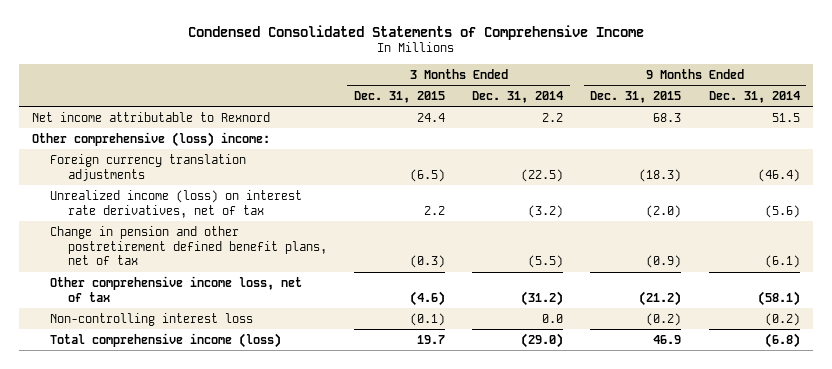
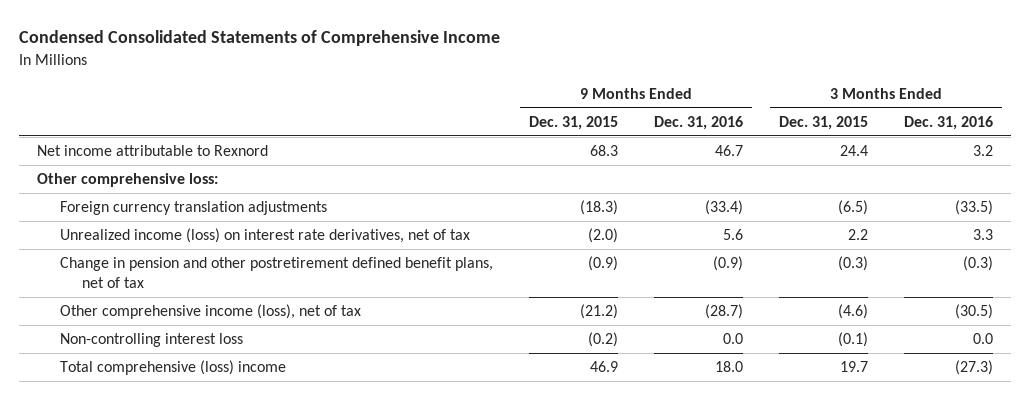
- | 3 Months Ended Dec. 31, 2015 | 3 Months Ended Dec. 31, 2014 | 9 Months Ended Dec. 31, 2015 | 9 Months Ended Dec. 31, 2014
+ | 9 Months Ended Dec. 31, 2015 | 9 Months Ended Dec. 31, 2016 | 3 Months Ended Dec. 31, 2015 | 3 Months Ended Dec. 31, 2016
- Other comprehensive (loss) income:
+ Other comprehensive loss:
- Other comprehensive income loss, net of tax | (4.6) | (31.2) | (21.2) | (58.1)
+ Other comprehensive income (loss), net of tax | (21.2) | (28.7) | (4.6) | (30.5)
- Total comprehensive income (loss) | 19.7 | (29.0) | 46.9 | (6.8)
+ Total comprehensive (loss) income | 46.9 | 18.0 | 19.7 | (27.3)

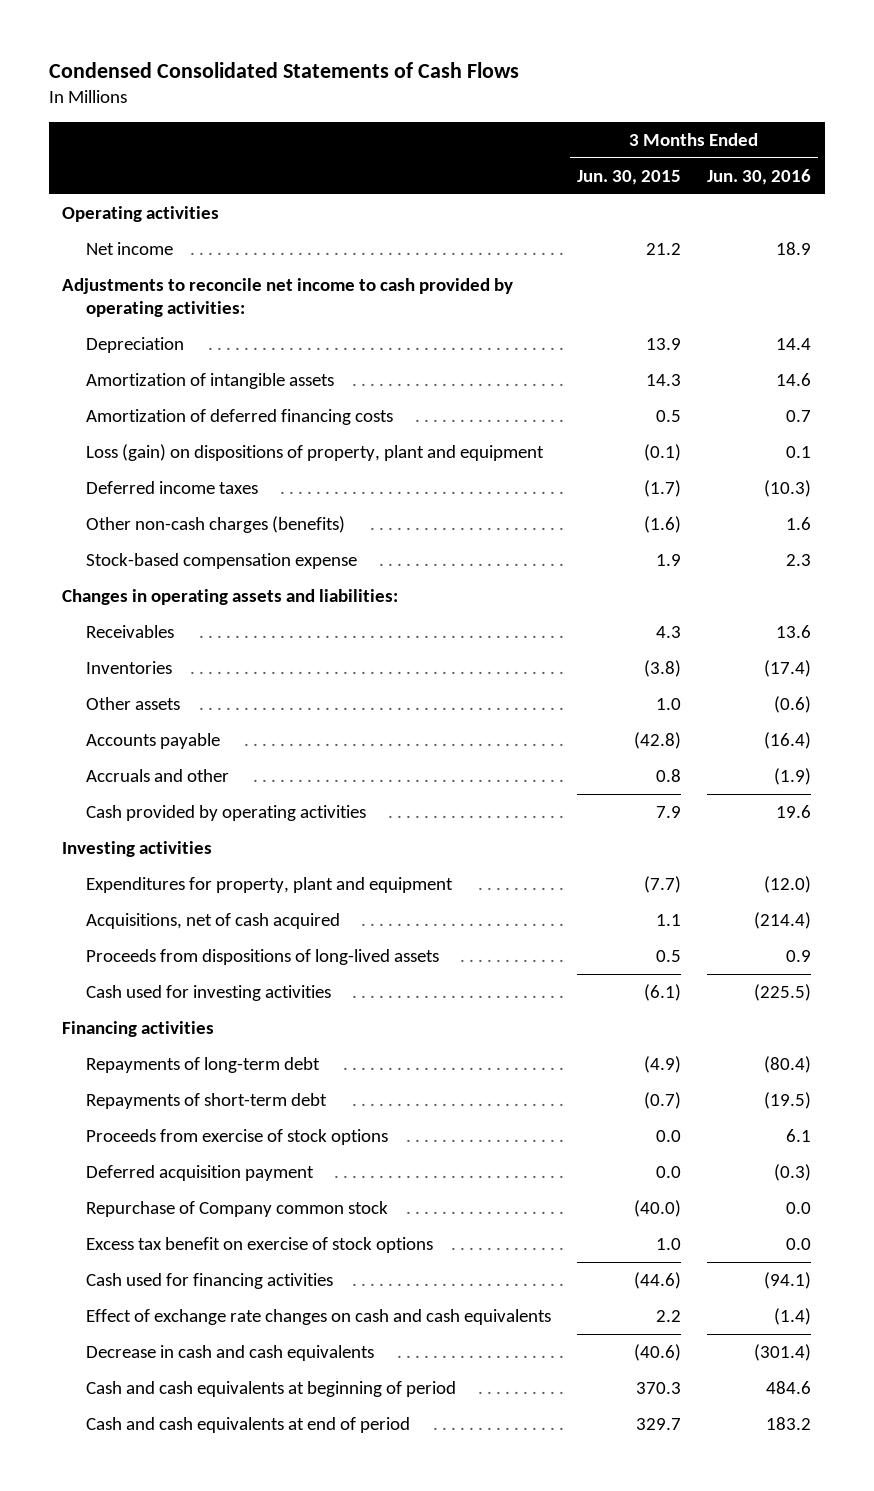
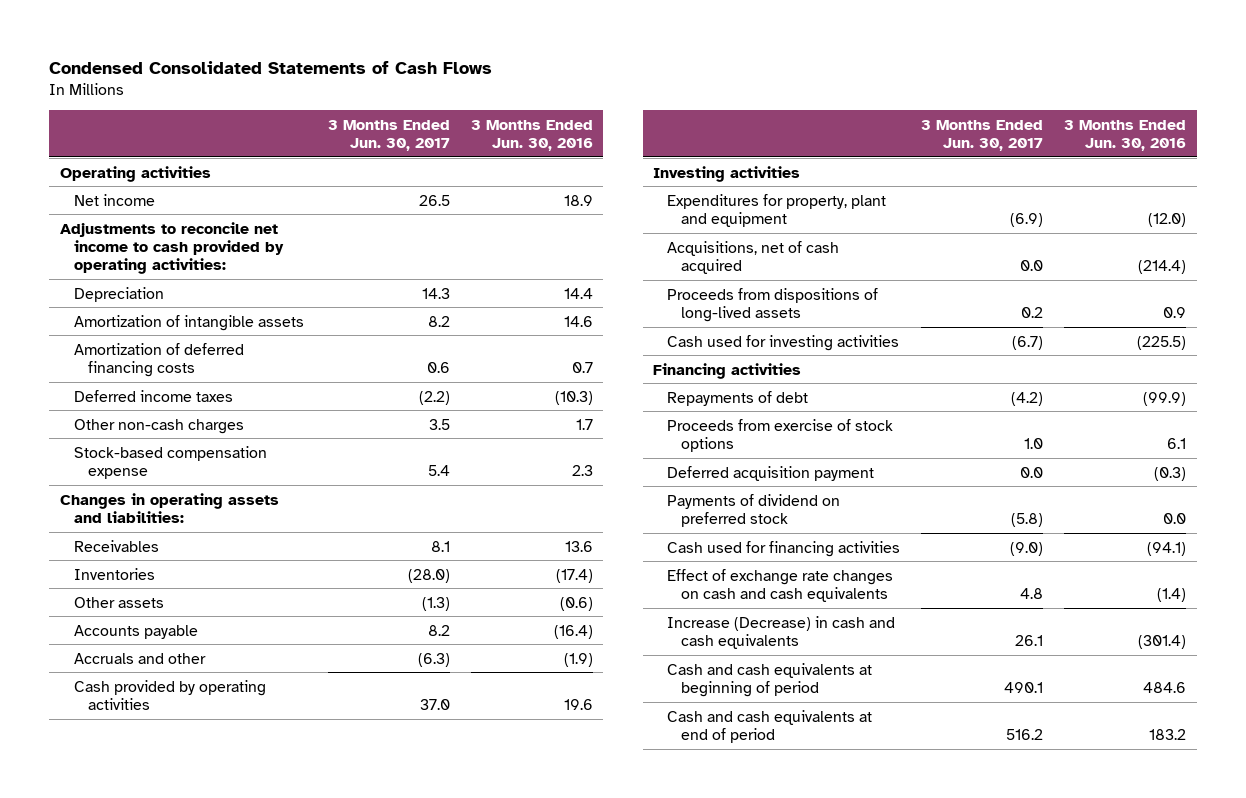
- | 3 Months Ended Jun. 30, 2015 | 3 Months Ended Jun. 30, 2016
+ | 3 Months Ended Jun. 30, 2017 | 3 Months Ended Jun. 30, 2016
- Loss (gain) on dispositions of property, plant and equipment | (0.1) | 0.1
- Other non-cash charges (benefits) | (1.6) | 1.6
+ Other non-cash charges | 3.5 | 1.7
- Repayments of long-term debt | (4.9) | (80.4)
- Repayments of short-term debt | (0.7) | (19.5)
+ Repayments of debt | (4.2) | (99.9)
- Repurchase of Company common stock | (40.0) | 0.0
- Excess tax benefit on exercise of stock options | 1.0 | 0.0
+ Payments of dividend on preferred stock | (5.8) | 0.0
- Decrease in cash and cash equivalents | (40.6) | (301.4)
+ Increase (Decrease) in cash and cash equivalents | 26.1 | (301.4)

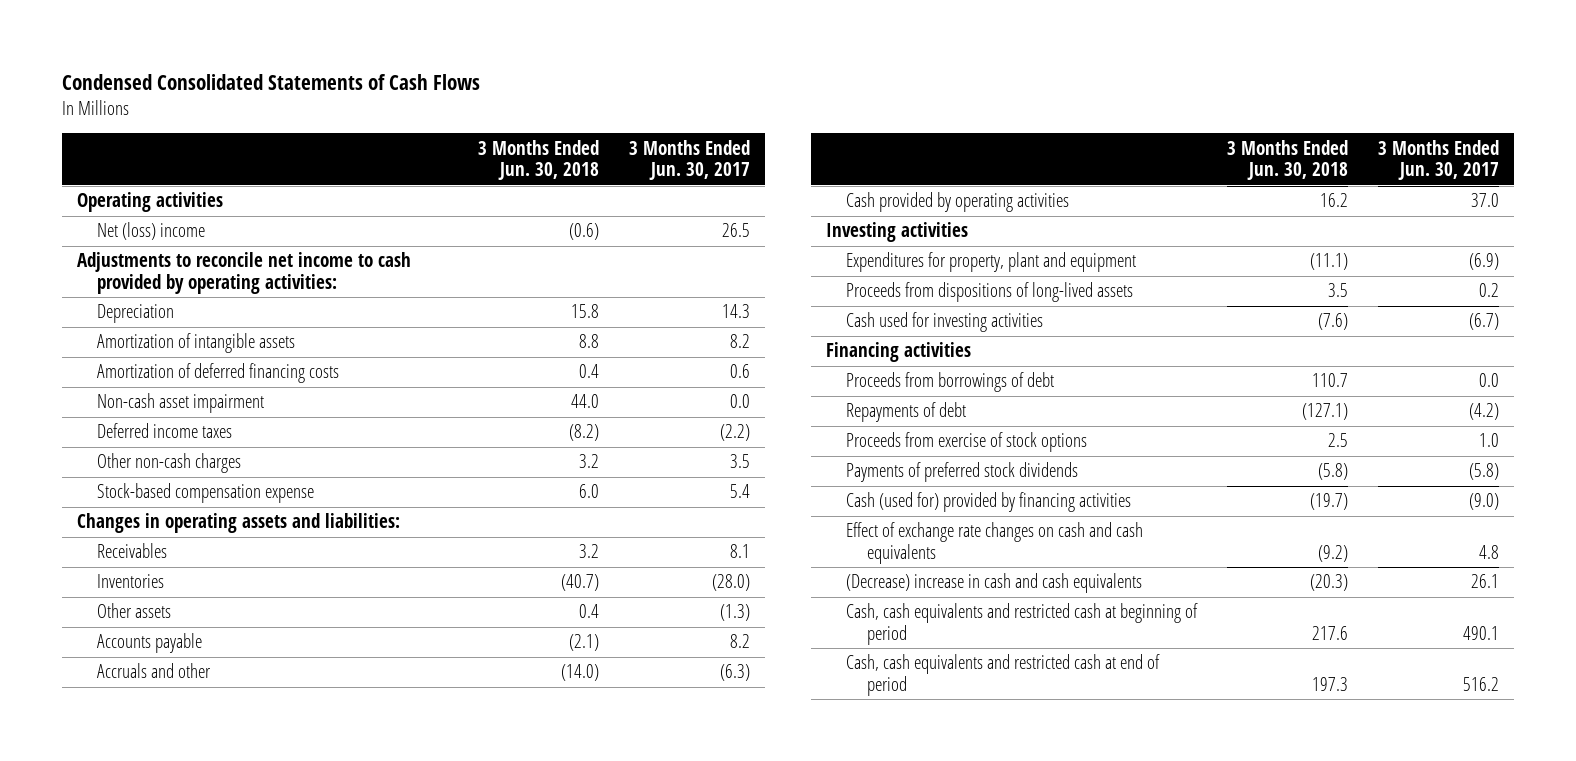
- | 3 Months Ended Jun. 30, 2017 | 3 Months Ended Jun. 30, 2016
+ | 3 Months Ended Jun. 30, 2018 | 3 Months Ended Jun. 30, 2017
- Net income | 26.5 | 18.9
+ Net (loss) income | (0.6) | 26.5
+ Non-cash asset impairment | 44.0 | 0.0
- Acquisitions, net of cash acquired | 0.0 | (214.4)
+ Proceeds from borrowings of debt | 110.7 | 0.0
- Deferred acquisition payment | 0.0 | (0.3)
- Payments of dividend on preferred stock | (5.8) | 0.0
- Cash used for financing activities | (9.0) | (94.1)
+ Payments of preferred stock dividends | (5.8) | (5.8)
+ Cash (used for) provided by financing activities | (19.7) | (9.0)
- Increase (Decrease) in cash and cash equivalents | 26.1 | (301.4)
- Cash and cash equivalents at beginning of period | 490.1 | 484.6
- Cash and cash equivalents at end of period | 516.2 | 183.2
+ (Decrease) increase in cash and cash equivalents | (20.3) | 26.1
+ Cash, cash equivalents and restricted cash at beginning of period | 217.6 | 490.1
+ Cash, cash equivalents and restricted cash at end of period | 197.3 | 516.2

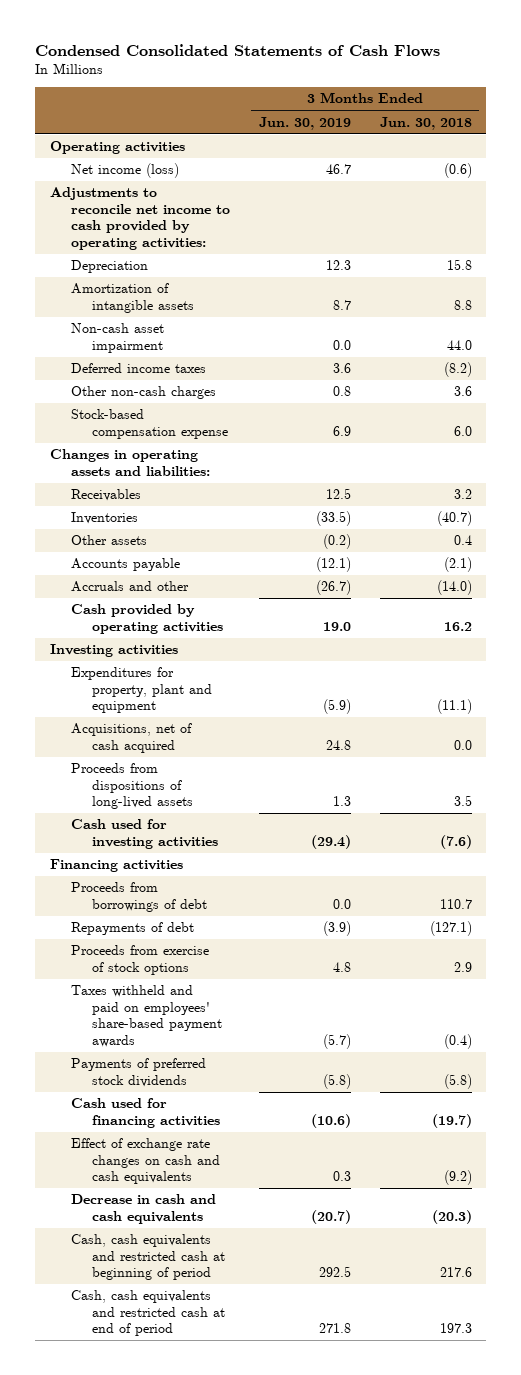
- | 3 Months Ended Jun. 30, 2018 | 3 Months Ended Jun. 30, 2017
+ | 3 Months Ended Jun. 30, 2019 | 3 Months Ended Jun. 30, 2018
- Net (loss) income | (0.6) | 26.5
+ Net income (loss) | 46.7 | (0.6)
- Amortization of deferred financing costs | 0.4 | 0.6
- Other non-cash charges | 3.2 | 3.5
+ Other non-cash charges | 0.8 | 3.6
+ Acquisitions, net of cash acquired | 24.8 | 0.0
- Proceeds from exercise of stock options | 2.5 | 1.0
+ Proceeds from exercise of stock options | 4.8 | 2.9
+ Taxes withheld and paid on employees' share-based payment awards | (5.7) | (0.4)
- Cash (used for) provided by financing activities | (19.7) | (9.0)
+ Cash used for financing activities | (10.6) | (19.7)
- (Decrease) increase in cash and cash equivalents | (20.3) | 26.1
+ Decrease in cash and cash equivalents | (20.7) | (20.3)

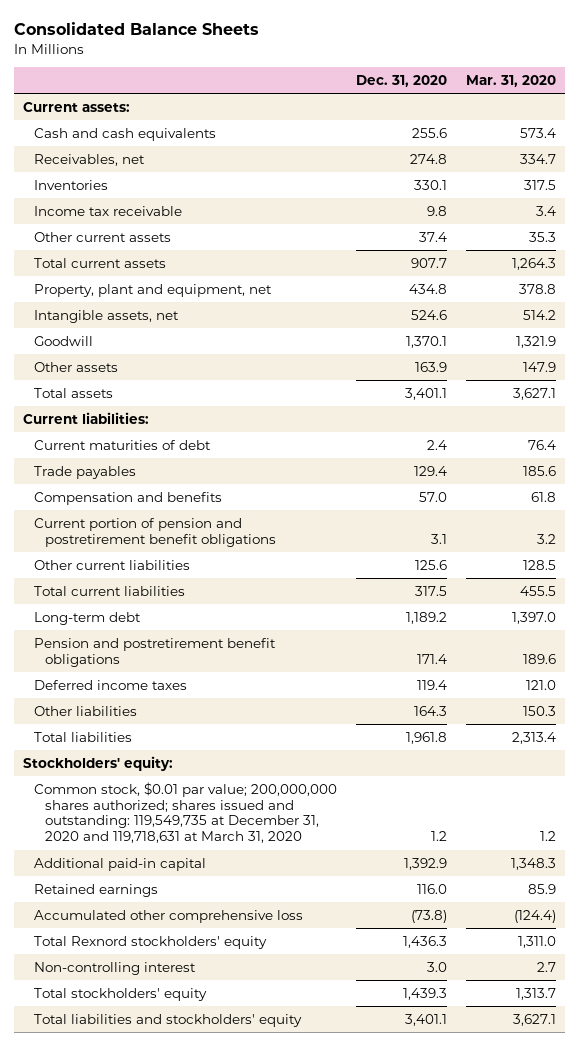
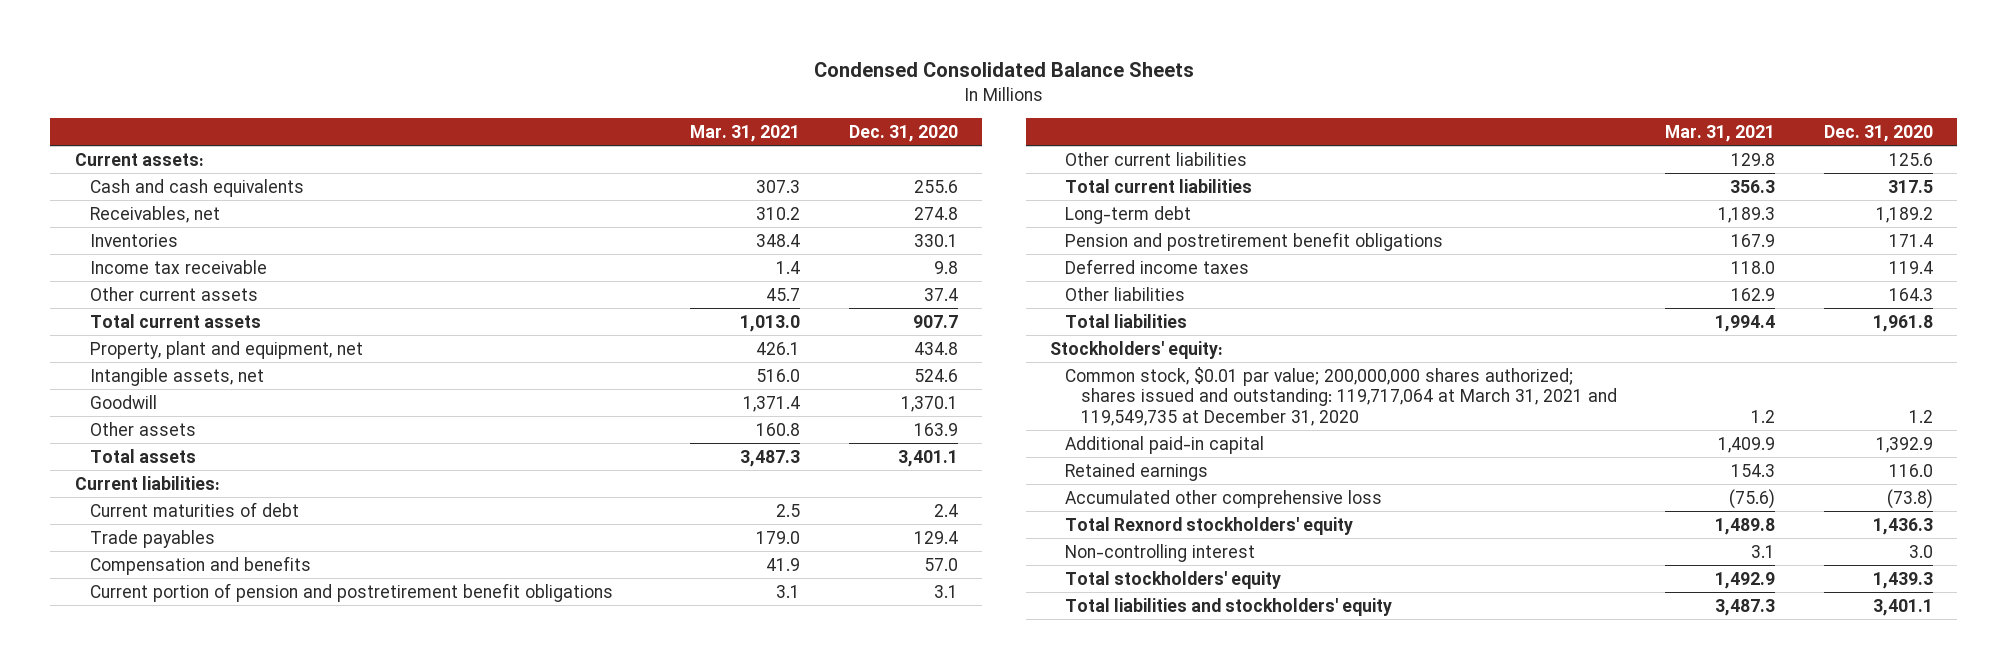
- Consolidated Balance Sheets
+ Condensed Consolidated Balance Sheets
- | Dec. 31, 2020 | Mar. 31, 2020
+ | Mar. 31, 2021 | Dec. 31, 2020
- Common stock, $0.01 par value; 200,000,000 shares authorized; shares issued and outstanding: 119,549,735 at December 31, 2020 and 119,718,631 at March 31, 2020 | 1.2 | 1.2
+ Common stock, $0.01 par value; 200,000,000 shares authorized; shares issued and outstanding: 119,717,064 at March 31, 2021 and 119,549,735 at December 31, 2020 | 1.2 | 1.2

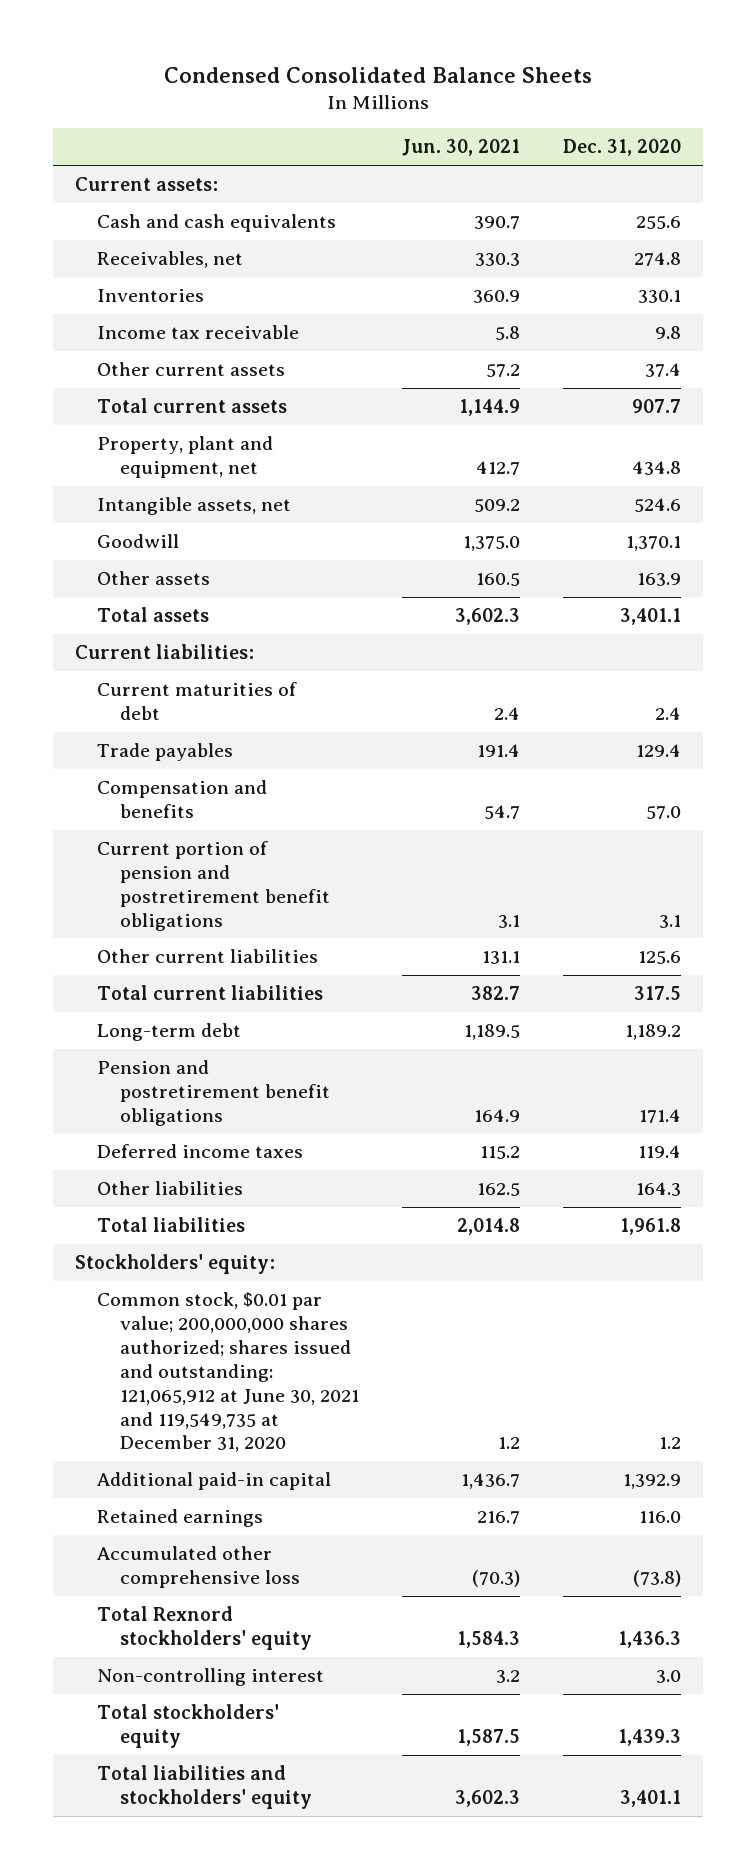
- | Mar. 31, 2021 | Dec. 31, 2020
+ | Jun. 30, 2021 | Dec. 31, 2020
- Common stock, $0.01 par value; 200,000,000 shares authorized; shares issued and outstanding: 119,717,064 at March 31, 2021 and 119,549,735 at December 31, 2020 | 1.2 | 1.2
+ Common stock, $0.01 par value; 200,000,000 shares authorized; shares issued and outstanding: 121,065,912 at June 30, 2021 and 119,549,735 at December 31, 2020 | 1.2 | 1.2

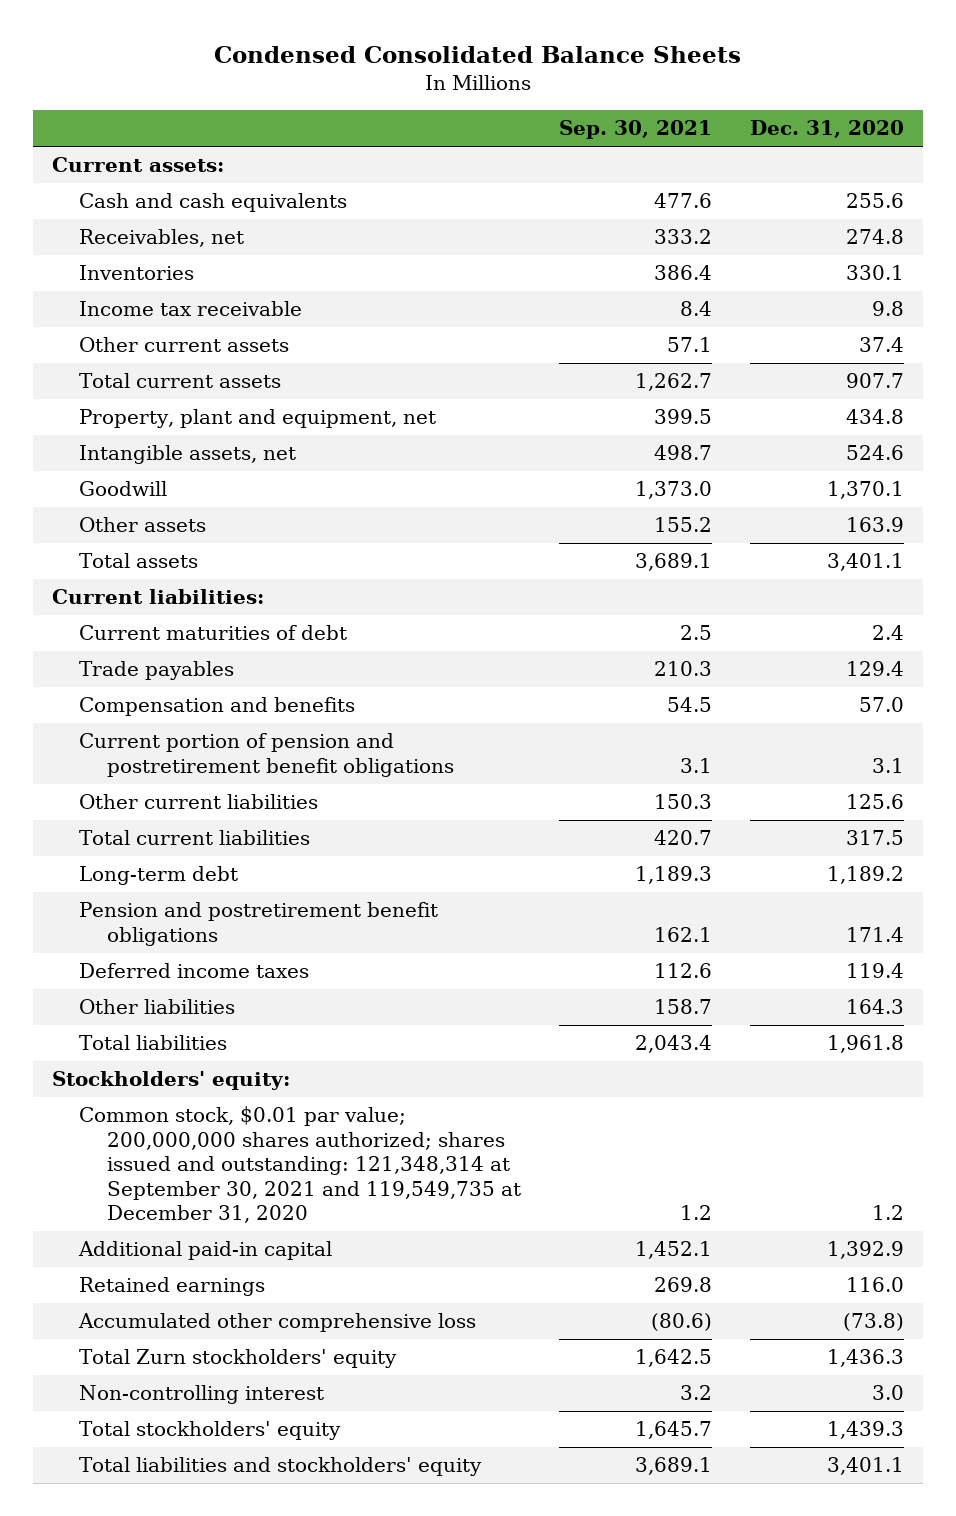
- | Jun. 30, 2021 | Dec. 31, 2020
+ | Sep. 30, 2021 | Dec. 31, 2020
- Common stock, $0.01 par value; 200,000,000 shares authorized; shares issued and outstanding: 121,065,912 at June 30, 2021 and 119,549,735 at December 31, 2020 | 1.2 | 1.2
+ Common stock, $0.01 par value; 200,000,000 shares authorized; shares issued and outstanding: 121,348,314 at September 30, 2021 and 119,549,735 at December 31, 2020 | 1.2 | 1.2
- Total Rexnord stockholders' equity | 1,584.3 | 1,436.3
+ Total Zurn stockholders' equity | 1,642.5 | 1,436.3

